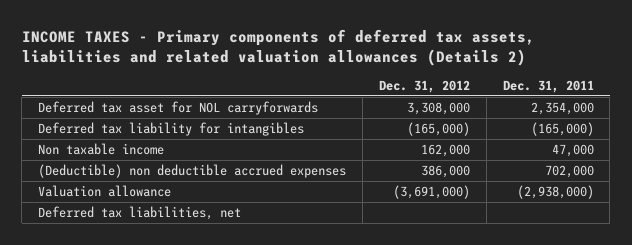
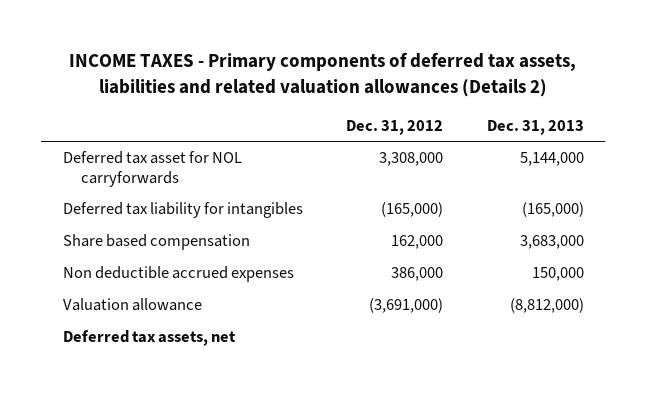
- | Dec. 31, 2012 | Dec. 31, 2011
+ | Dec. 31, 2012 | Dec. 31, 2013
- Non taxable income | 162,000 | 47,000
- (Deductible) non deductible accrued expenses | 386,000 | 702,000
+ Share based compensation | 162,000 | 3,683,000
+ Non deductible accrued expenses | 386,000 | 150,000
- Deferred tax liabilities, net
+ Deferred tax assets, net

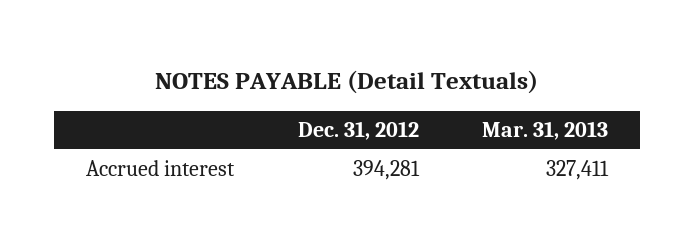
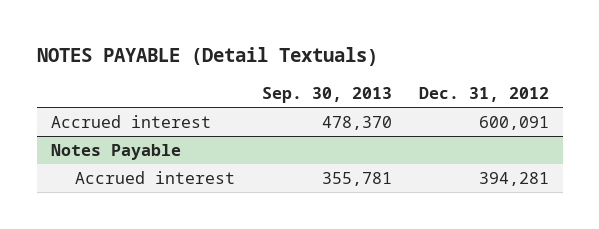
- | Dec. 31, 2012 | Mar. 31, 2013
+ | Sep. 30, 2013 | Dec. 31, 2012
+ Accrued interest | 478,370 | 600,091
+ Notes Payable

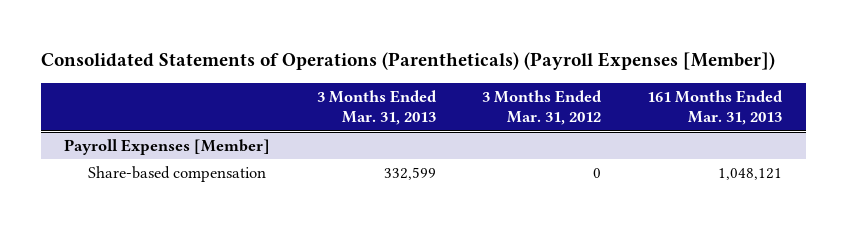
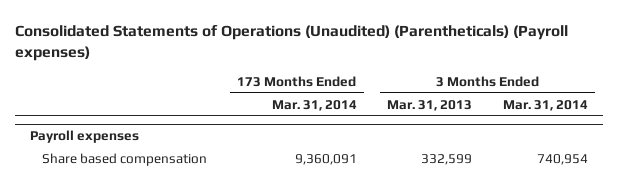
- Consolidated Statements of Operations (Parentheticals) (Payroll Expenses [Member])
+ Consolidated Statements of Operations (Unaudited) (Parentheticals) (Payroll expenses)
- | 3 Months Ended Mar. 31, 2013 | 3 Months Ended Mar. 31, 2012 | 161 Months Ended Mar. 31, 2013
+ | 173 Months Ended Mar. 31, 2014 | 3 Months Ended Mar. 31, 2013 | 3 Months Ended Mar. 31, 2014
- Payroll Expenses [Member]
- Share-based compensation | 332,599 | 0 | 1,048,121
+ Payroll expenses
+ Share based compensation | 9,360,091 | 332,599 | 740,954

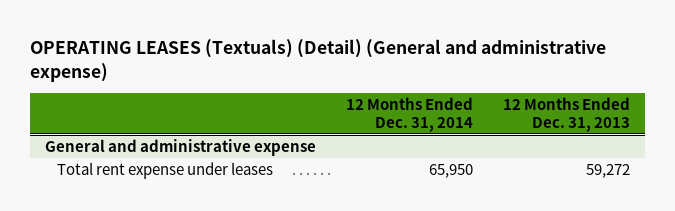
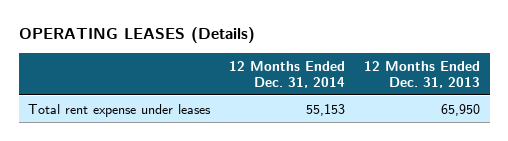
- OPERATING LEASES (Textuals) (Detail) (General and administrative expense)
+ OPERATING LEASES (Details)
- General and administrative expense
- Total rent expense under leases | 65,950 | 59,272
+ Total rent expense under leases | 55,153 | 65,950

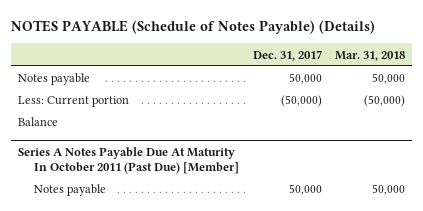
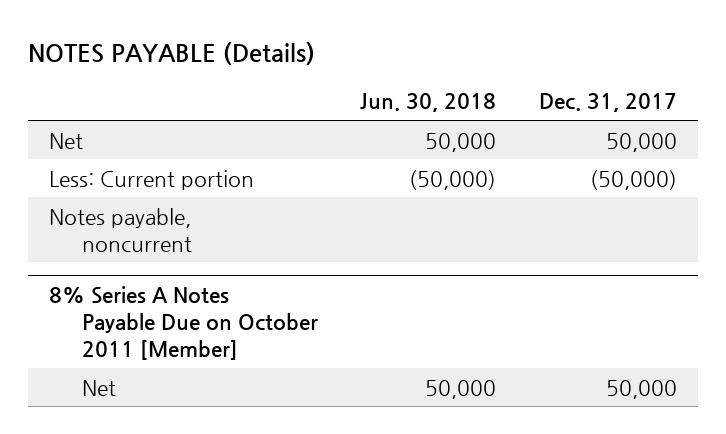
- NOTES PAYABLE (Schedule of Notes Payable) (Details)
+ NOTES PAYABLE (Details)
- | Dec. 31, 2017 | Mar. 31, 2018
+ | Jun. 30, 2018 | Dec. 31, 2017
- Notes payable | 50,000 | 50,000
+ Net | 50,000 | 50,000
- Balance
- Series A Notes Payable Due At Maturity In October 2011 (Past Due) [Member]
- Notes payable | 50,000 | 50,000
+ Notes payable, noncurrent
+ 8% Series A Notes Payable Due on October 2011 [Member]
+ Net | 50,000 | 50,000

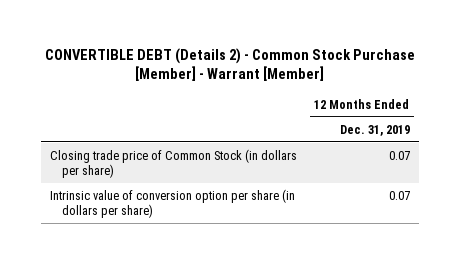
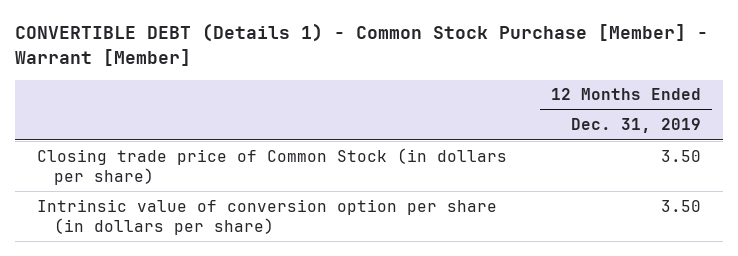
- CONVERTIBLE DEBT (Details 2) - Common Stock Purchase [Member] - Warrant [Member]
+ CONVERTIBLE DEBT (Details 1) - Common Stock Purchase [Member] - Warrant [Member]
- Closing trade price of Common Stock (in dollars per share) | 0.07
- Intrinsic value of conversion option per share (in dollars per share) | 0.07
+ Closing trade price of Common Stock (in dollars per share) | 3.50
+ Intrinsic value of conversion option per share (in dollars per share) | 3.50

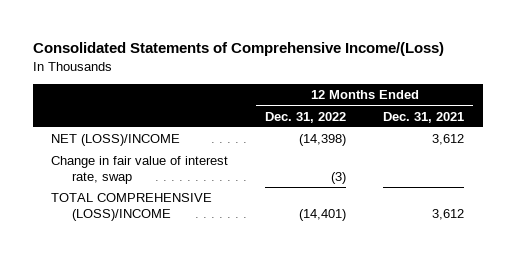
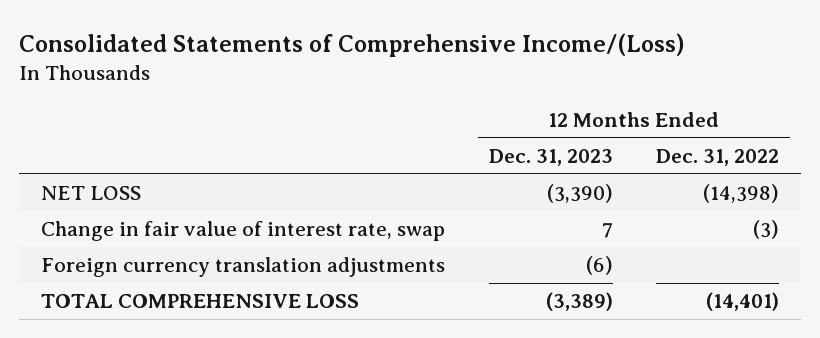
- | 12 Months Ended Dec. 31, 2022 | 12 Months Ended Dec. 31, 2021
+ | 12 Months Ended Dec. 31, 2023 | 12 Months Ended Dec. 31, 2022
- NET (LOSS)/INCOME | (14,398) | 3,612
+ NET LOSS | (3,390) | (14,398)
- TOTAL COMPREHENSIVE (LOSS)/INCOME | (14,401) | 3,612
+ Foreign currency translation adjustments | (6) |
+ TOTAL COMPREHENSIVE LOSS | (3,389) | (14,401)

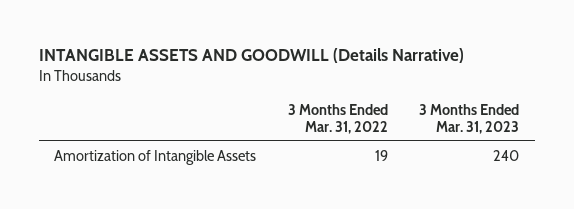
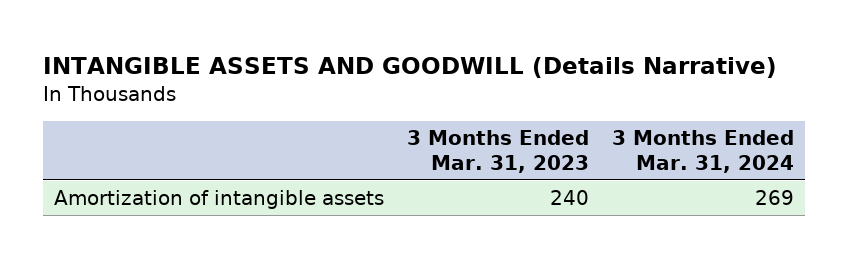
- | 3 Months Ended Mar. 31, 2022 | 3 Months Ended Mar. 31, 2023
+ | 3 Months Ended Mar. 31, 2023 | 3 Months Ended Mar. 31, 2024
- Amortization of Intangible Assets | 19 | 240
+ Amortization of intangible assets | 240 | 269

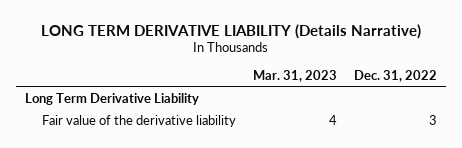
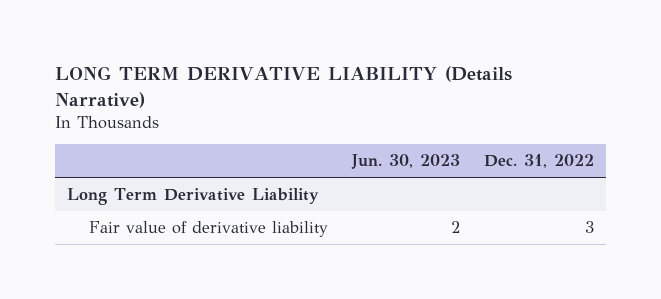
- | Mar. 31, 2023 | Dec. 31, 2022
+ | Jun. 30, 2023 | Dec. 31, 2022
- Fair value of the derivative liability | 4 | 3
+ Fair value of derivative liability | 2 | 3

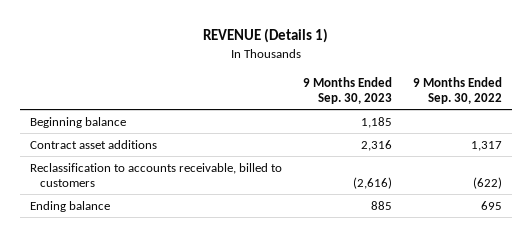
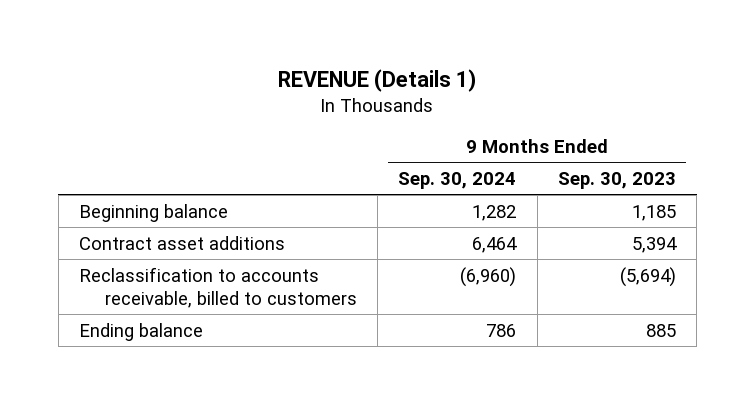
- | 9 Months Ended Sep. 30, 2023 | 9 Months Ended Sep. 30, 2022
+ | 9 Months Ended Sep. 30, 2024 | 9 Months Ended Sep. 30, 2023
- Contract asset additions | 2,316 | 1,317
- Reclassification to accounts receivable, billed to customers | (2,616) | (622)
+ Contract asset additions | 6,464 | 5,394
+ Reclassification to accounts receivable, billed to customers | (6,960) | (5,694)

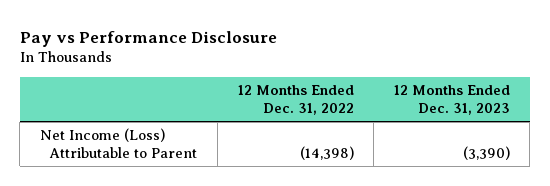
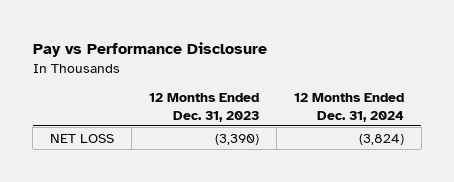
- | 12 Months Ended Dec. 31, 2022 | 12 Months Ended Dec. 31, 2023
+ | 12 Months Ended Dec. 31, 2023 | 12 Months Ended Dec. 31, 2024
- Net Income (Loss) Attributable to Parent | (14,398) | (3,390)
+ NET LOSS | (3,390) | (3,824)

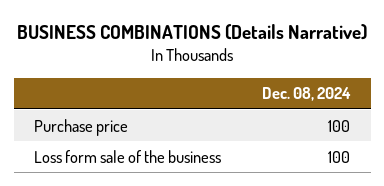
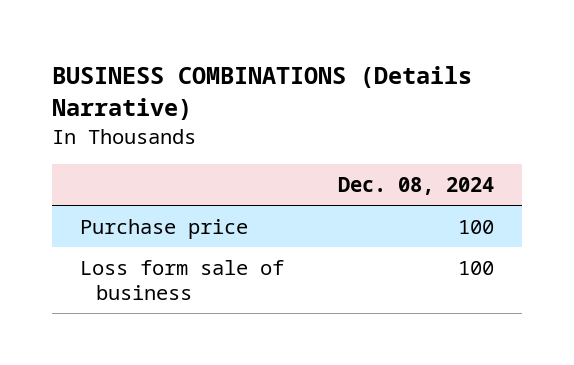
- Loss form sale of the business | 100
+ Loss form sale of business | 100

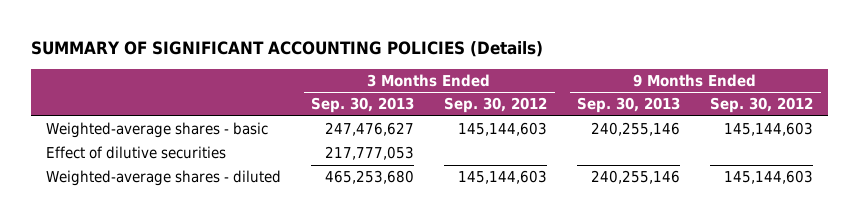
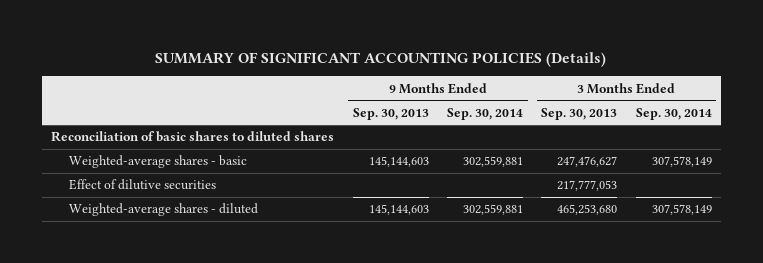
- | 3 Months Ended Sep. 30, 2013 | 3 Months Ended Sep. 30, 2012 | 9 Months Ended Sep. 30, 2013 | 9 Months Ended Sep. 30, 2012
+ | 9 Months Ended Sep. 30, 2013 | 9 Months Ended Sep. 30, 2014 | 3 Months Ended Sep. 30, 2013 | 3 Months Ended Sep. 30, 2014
- Weighted-average shares - basic | 247,476,627 | 145,144,603 | 240,255,146 | 145,144,603
+ Reconciliation of basic shares to diluted shares
+ Weighted-average shares - basic | 145,144,603 | 302,559,881 | 247,476,627 | 307,578,149
- Weighted-average shares - diluted | 465,253,680 | 145,144,603 | 240,255,146 | 145,144,603
+ Weighted-average shares - diluted | 145,144,603 | 302,559,881 | 465,253,680 | 307,578,149

